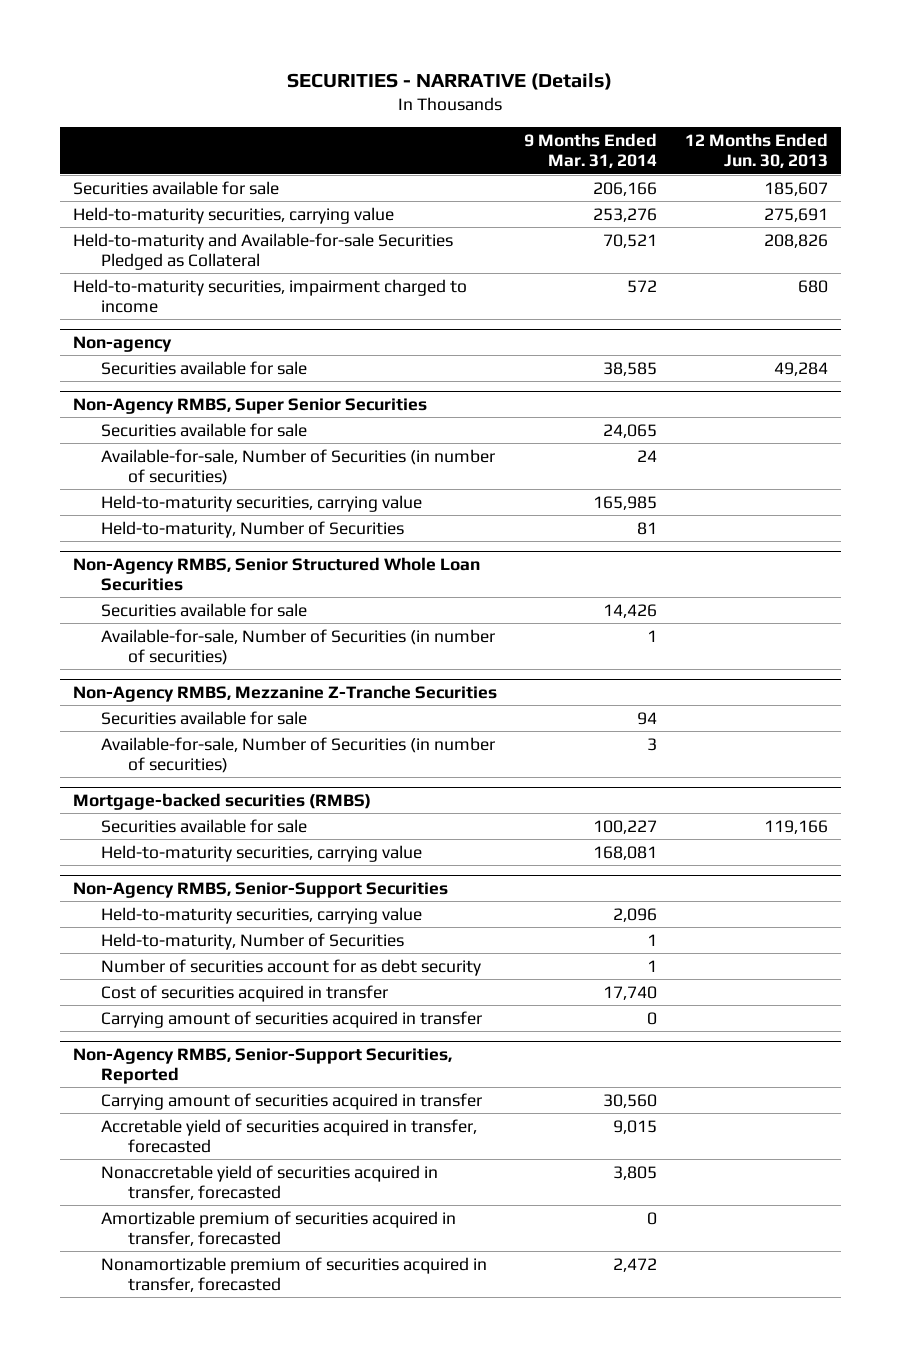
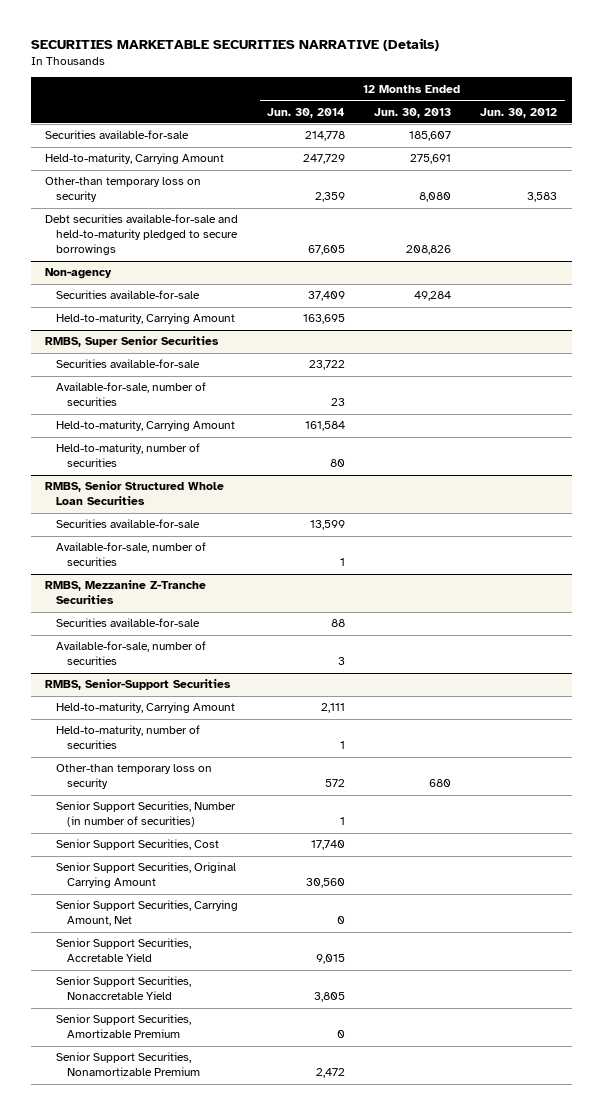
- SECURITIES - NARRATIVE (Details)
+ SECURITIES MARKETABLE SECURITIES NARRATIVE (Details)
- | 9 Months Ended Mar. 31, 2014 | 12 Months Ended Jun. 30, 2013
+ | 12 Months Ended Jun. 30, 2014 | 12 Months Ended Jun. 30, 2013 | 12 Months Ended Jun. 30, 2012
- Securities available for sale | 206,166 | 185,607
- Held-to-maturity securities, carrying value | 253,276 | 275,691
- Held-to-maturity and Available-for-sale Securities Pledged as Collateral | 70,521 | 208,826
- Held-to-maturity securities, impairment charged to income | 572 | 680
+ Securities available-for-sale | 214,778 | 185,607 |
+ Held-to-maturity, Carrying Amount | 247,729 | 275,691 |
+ Other-than temporary loss on security | 2,359 | 8,080 | 3,583
+ Debt securities available-for-sale and held-to-maturity pledged to secure borrowings | 67,605 | 208,826 |
@ Non-agency
- Securities available for sale | 38,585 | 49,284
- Non-Agency RMBS, Super Senior Securities
- Securities available for sale | 24,065 |
- Available-for-sale, Number of Securities (in number of securities) | 24 |
- Held-to-maturity securities, carrying value | 165,985 |
- Held-to-maturity, Number of Securities | 81 |
- Non-Agency RMBS, Senior Structured Whole Loan Securities
- Securities available for sale | 14,426 |
- Available-for-sale, Number of Securities (in number of securities) | 1 |
- Non-Agency RMBS, Mezzanine Z-Tranche Securities
- Securities available for sale | 94 |
- Available-for-sale, Number of Securities (in number of securities) | 3 |
- Mortgage-backed securities (RMBS)
- Securities available for sale | 100,227 | 119,166
- Held-to-maturity securities, carrying value | 168,081 |
- Non-Agency RMBS, Senior-Support Securities
- Held-to-maturity securities, carrying value | 2,096 |
- Held-to-maturity, Number of Securities | 1 |
- Number of securities account for as debt security | 1 |
- Cost of securities acquired in transfer | 17,740 |
- Carrying amount of securities acquired in transfer | 0 |
- Non-Agency RMBS, Senior-Support Securities, Reported
- Carrying amount of securities acquired in transfer | 30,560 |
- Accretable yield of securities acquired in transfer, forecasted | 9,015 |
- Nonaccretable yield of securities acquired in transfer, forecasted | 3,805 |
- Amortizable premium of securities acquired in transfer, forecasted | 0 |
- Nonamortizable premium of securities acquired in transfer, forecasted | 2,472 |
@ Non-agency
+ Securities available-for-sale | 37,409 | 49,284 |
+ Held-to-maturity, Carrying Amount | 163,695 | |
+ RMBS, Super Senior Securities
+ Securities available-for-sale | 23,722 | |
+ Available-for-sale, number of securities | 23 | |
+ Held-to-maturity, Carrying Amount | 161,584 | |
+ Held-to-maturity, number of securities | 80 | |
+ RMBS, Senior Structured Whole Loan Securities
+ Securities available-for-sale | 13,599 | |
+ Available-for-sale, number of securities | 1 | |
+ RMBS, Mezzanine Z-Tranche Securities
+ Securities available-for-sale | 88 | |
+ Available-for-sale, number of securities | 3 | |
+ RMBS, Senior-Support Securities
+ Held-to-maturity, Carrying Amount | 2,111 | |
+ Held-to-maturity, number of securities | 1 | |
+ Other-than temporary loss on security | 572 | 680 |
+ Senior Support Securities, Number (in number of securities) | 1 | |
+ Senior Support Securities, Cost | 17,740 | |
+ Senior Support Securities, Original Carrying Amount | 30,560 | |
+ Senior Support Securities, Carrying Amount, Net | 0 | |
+ Senior Support Securities, Accretable Yield | 9,015 | |
+ Senior Support Securities, Nonaccretable Yield | 3,805 | |
+ Senior Support Securities, Amortizable Premium | 0 | |
+ Senior Support Securities, Nonamortizable Premium | 2,472 | |

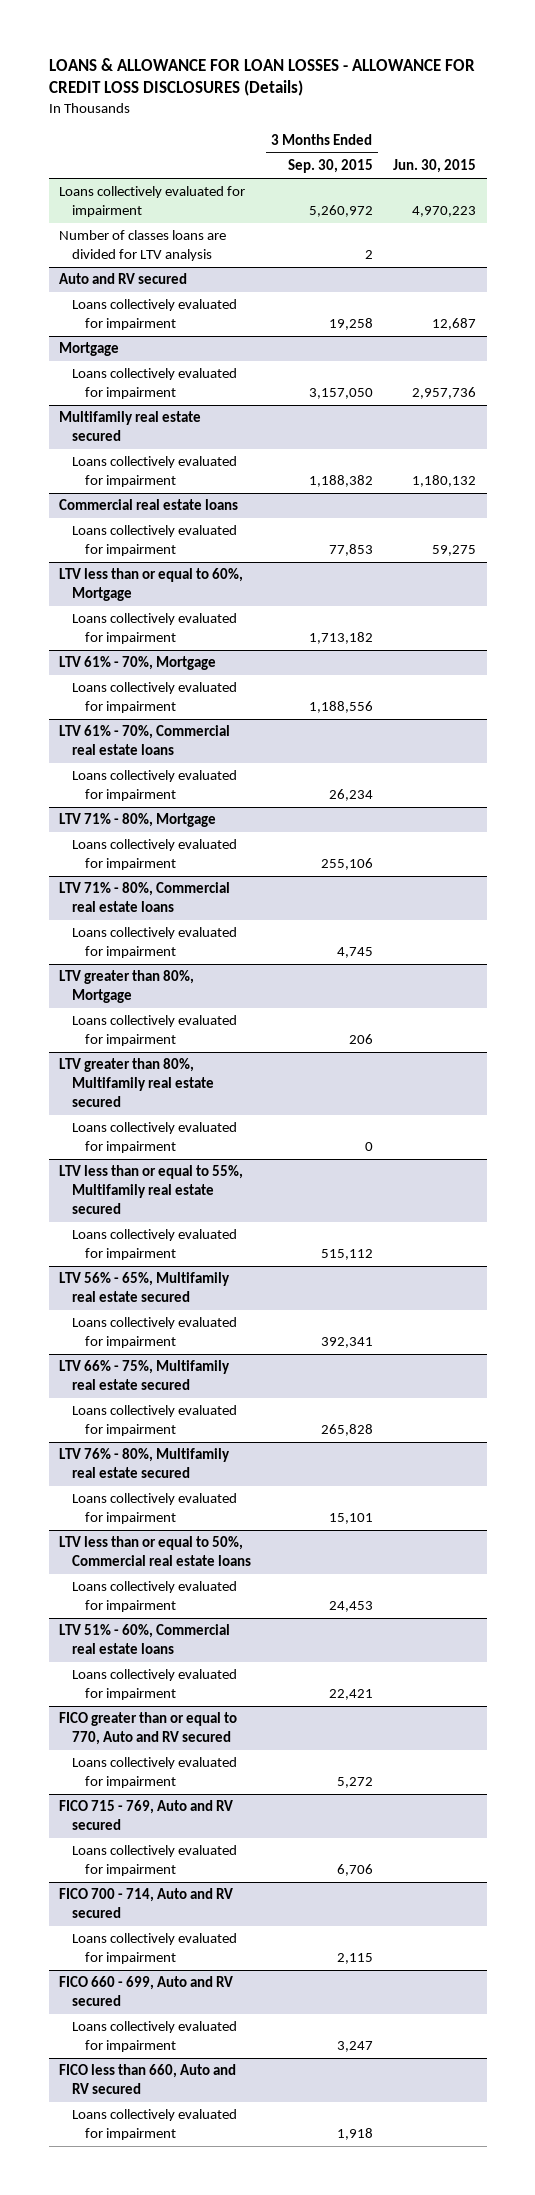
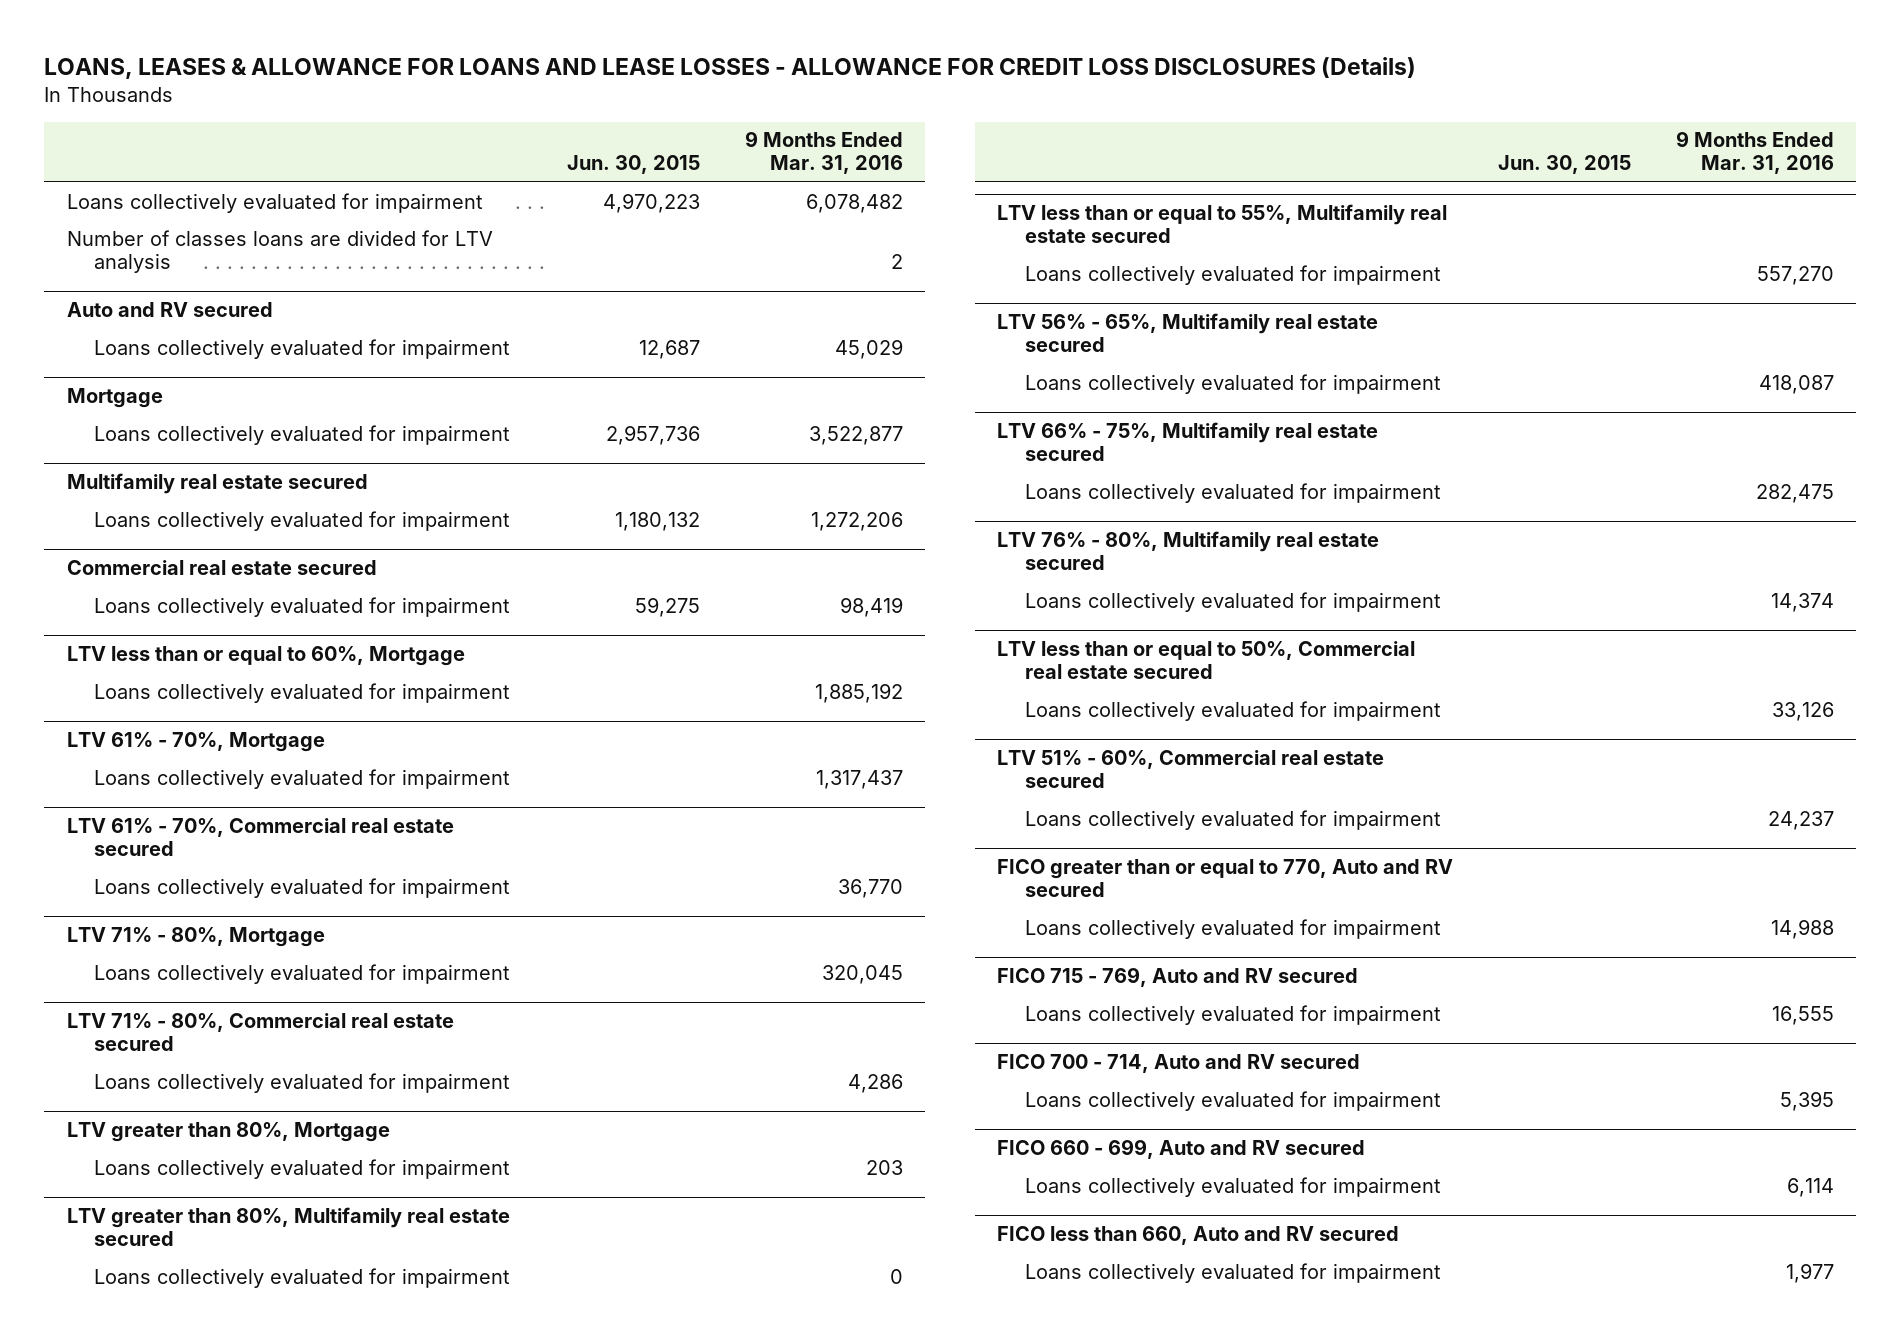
- LOANS & ALLOWANCE FOR LOAN LOSSES - ALLOWANCE FOR CREDIT LOSS DISCLOSURES (Details)
+ LOANS, LEASES & ALLOWANCE FOR LOANS AND LEASE LOSSES - ALLOWANCE FOR CREDIT LOSS DISCLOSURES (Details)
- | 3 Months Ended Sep. 30, 2015 | Jun. 30, 2015
+ | Jun. 30, 2015 | 9 Months Ended Mar. 31, 2016
- Commercial real estate loans
+ Commercial real estate secured
- LTV 61% - 70%, Commercial real estate loans
+ LTV 61% - 70%, Commercial real estate secured
- LTV 71% - 80%, Commercial real estate loans
+ LTV 71% - 80%, Commercial real estate secured
- LTV less than or equal to 50%, Commercial real estate loans
+ LTV less than or equal to 50%, Commercial real estate secured
- LTV 51% - 60%, Commercial real estate loans
+ LTV 51% - 60%, Commercial real estate secured

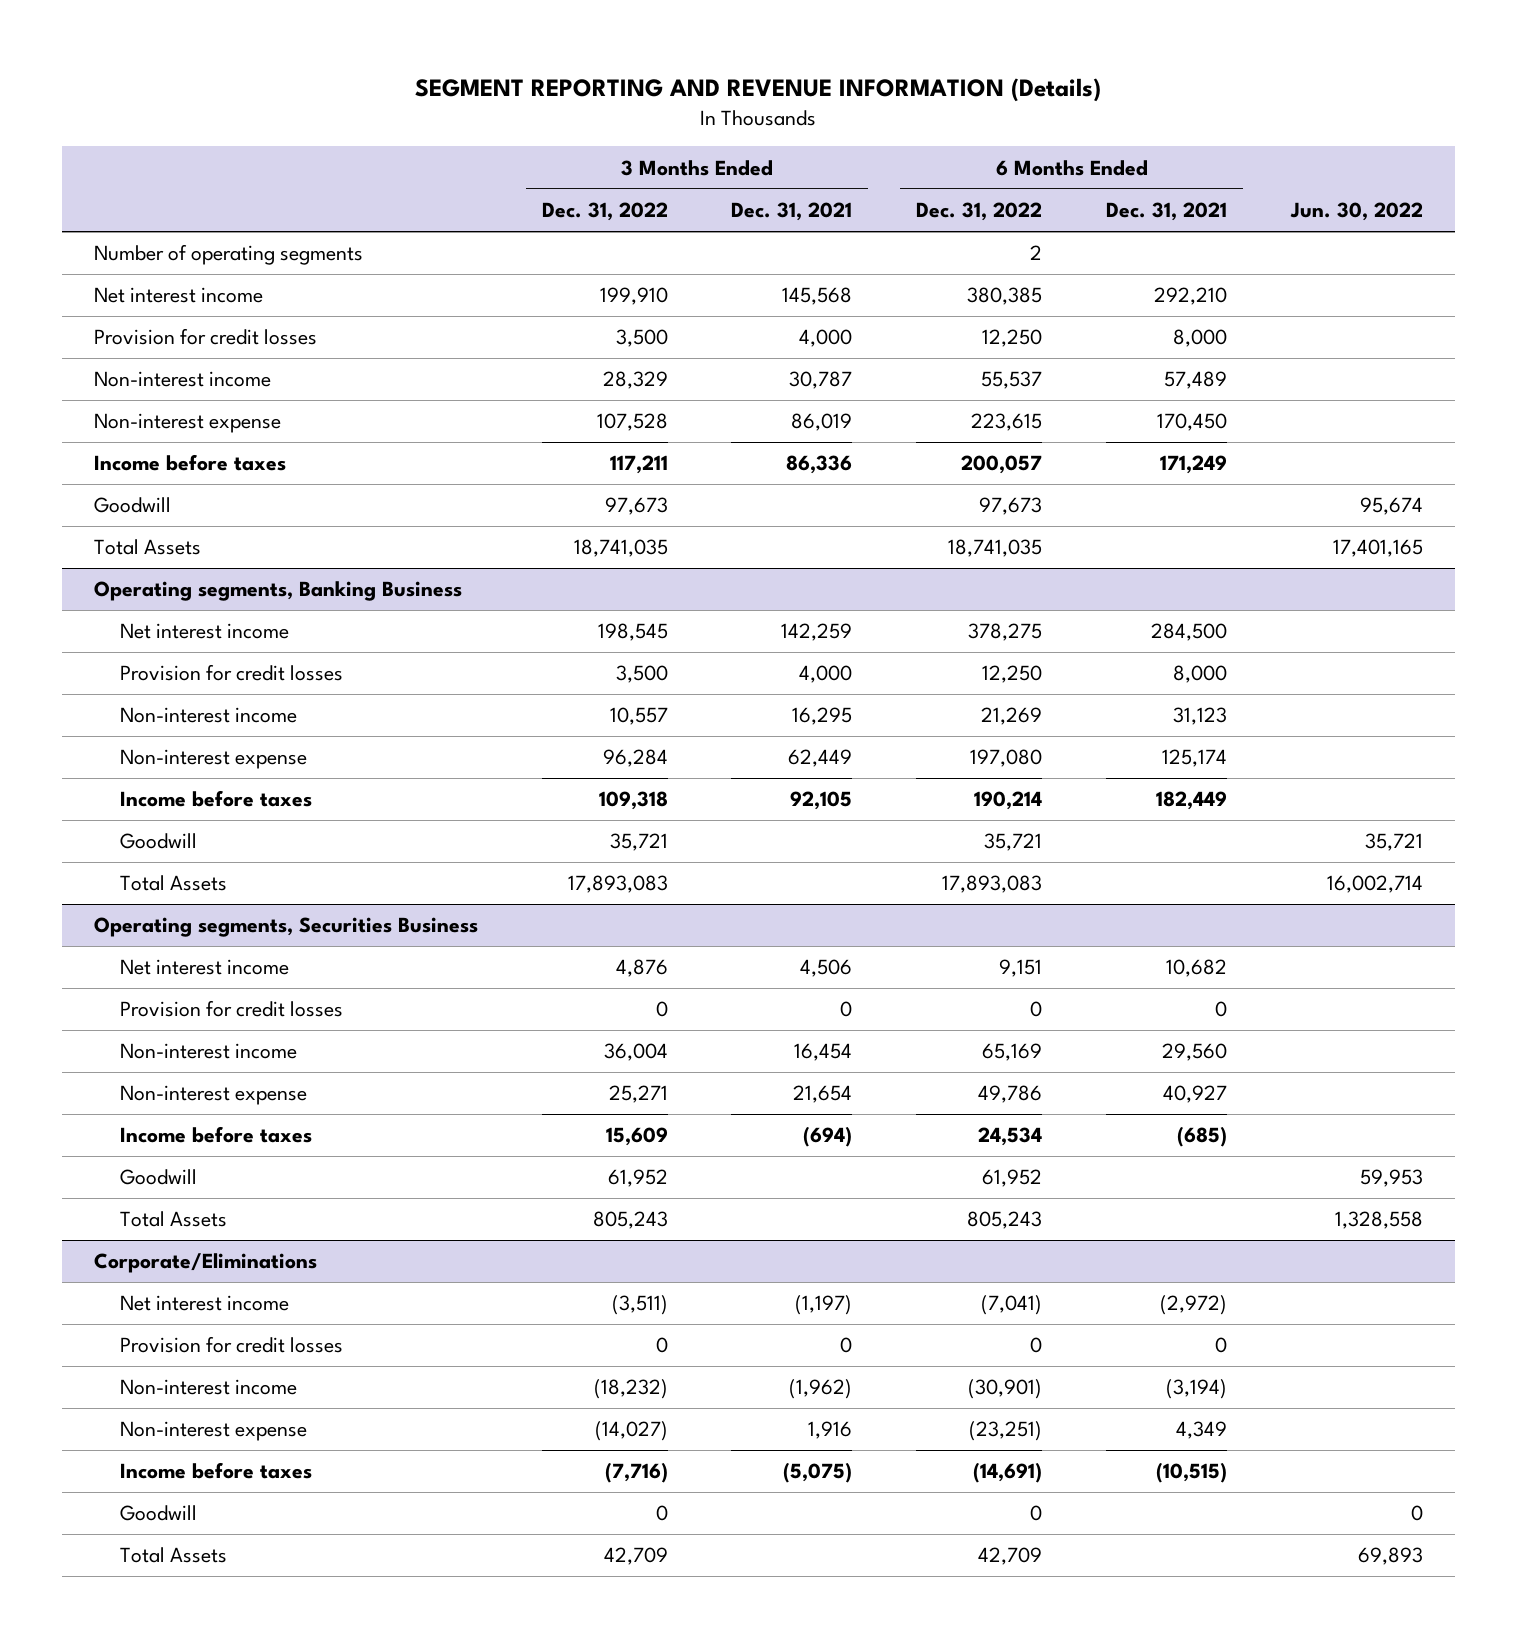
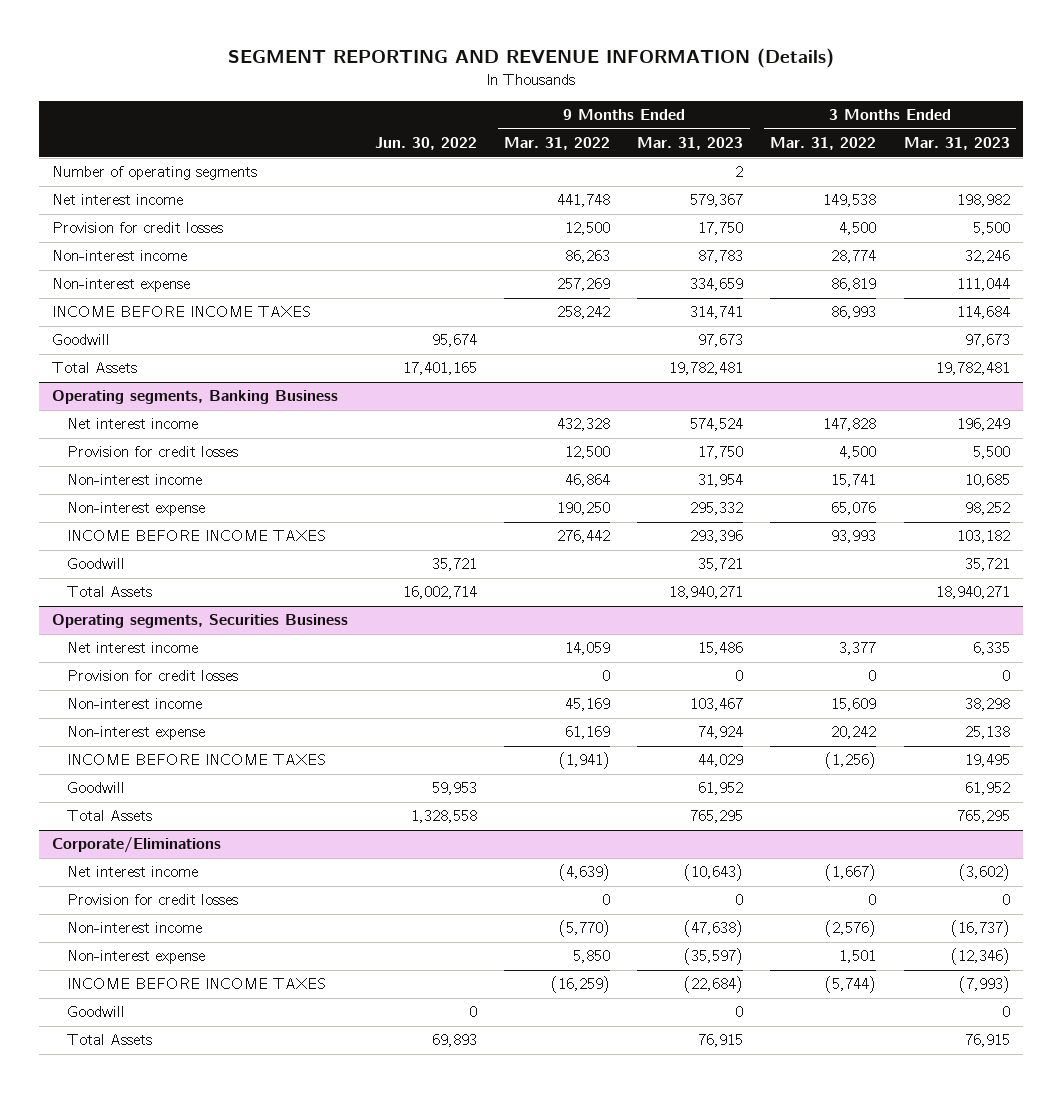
- | 3 Months Ended Dec. 31, 2022 | 3 Months Ended Dec. 31, 2021 | 6 Months Ended Dec. 31, 2022 | 6 Months Ended Dec. 31, 2021 | Jun. 30, 2022
+ | Jun. 30, 2022 | 9 Months Ended Mar. 31, 2022 | 9 Months Ended Mar. 31, 2023 | 3 Months Ended Mar. 31, 2022 | 3 Months Ended Mar. 31, 2023
- Income before taxes | 117,211 | 86,336 | 200,057 | 171,249 |
+ INCOME BEFORE INCOME TAXES | | 258,242 | 314,741 | 86,993 | 114,684
@ Operating segments, Banking Business
- Income before taxes | 109,318 | 92,105 | 190,214 | 182,449 |
+ INCOME BEFORE INCOME TAXES | | 276,442 | 293,396 | 93,993 | 103,182
@ Operating segments, Securities Business
- Income before taxes | 15,609 | (694) | 24,534 | (685) |
+ INCOME BEFORE INCOME TAXES | | (1,941) | 44,029 | (1,256) | 19,495
@ Corporate/Eliminations
- Income before taxes | (7,716) | (5,075) | (14,691) | (10,515) |
+ INCOME BEFORE INCOME TAXES | | (16,259) | (22,684) | (5,744) | (7,993)

